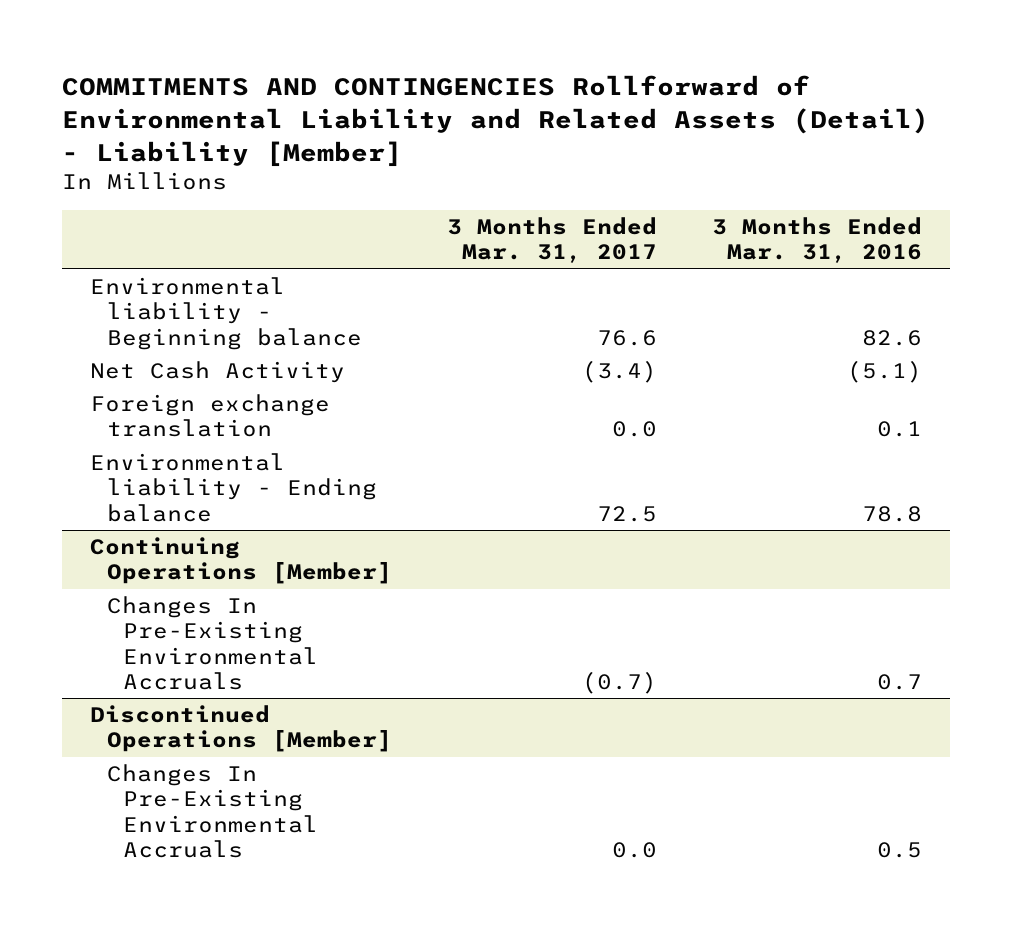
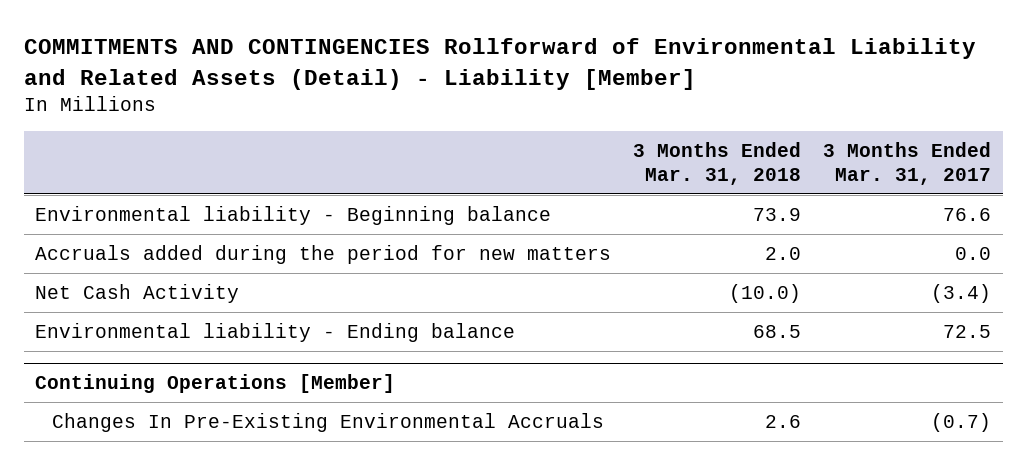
- | 3 Months Ended Mar. 31, 2017 | 3 Months Ended Mar. 31, 2016
+ | 3 Months Ended Mar. 31, 2018 | 3 Months Ended Mar. 31, 2017
+ Accruals added during the period for new matters | 2.0 | 0.0
- Foreign exchange translation | 0.0 | 0.1
- Discontinued Operations [Member]
- Changes In Pre-Existing Environmental Accruals | 0.0 | 0.5

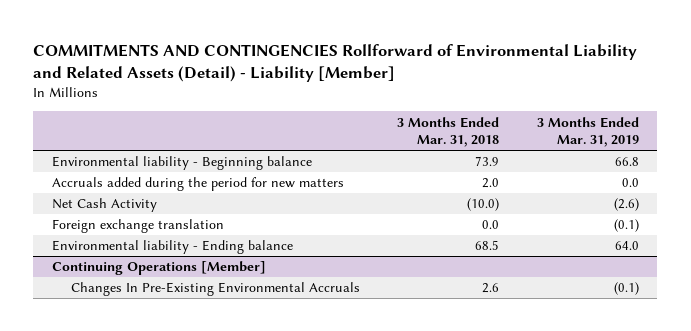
- | 3 Months Ended Mar. 31, 2018 | 3 Months Ended Mar. 31, 2017
+ | 3 Months Ended Mar. 31, 2018 | 3 Months Ended Mar. 31, 2019
+ Foreign exchange translation | 0.0 | (0.1)

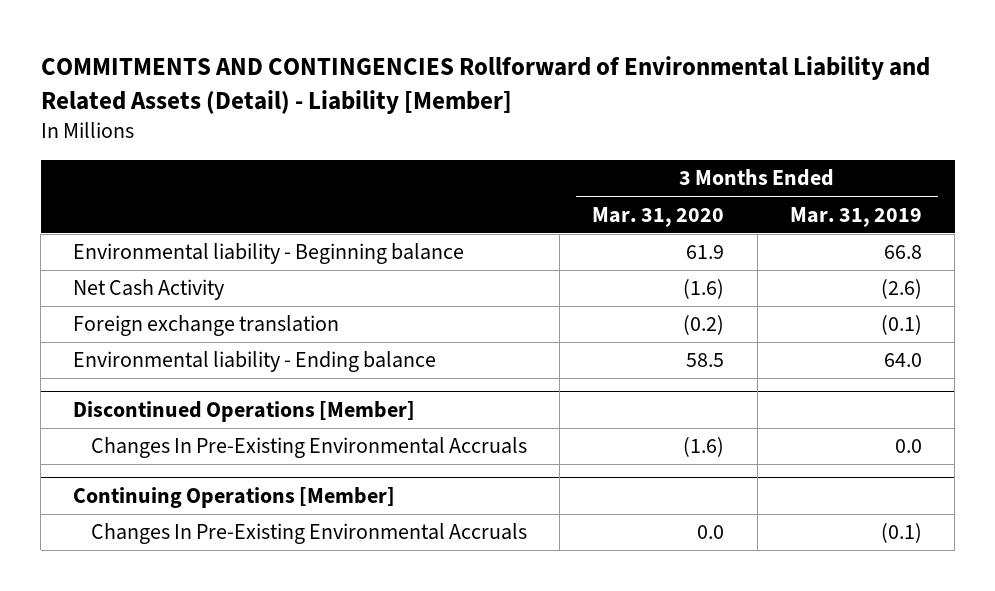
- | 3 Months Ended Mar. 31, 2018 | 3 Months Ended Mar. 31, 2019
+ | 3 Months Ended Mar. 31, 2020 | 3 Months Ended Mar. 31, 2019
- Accruals added during the period for new matters | 2.0 | 0.0
+ Discontinued Operations [Member]
+ Changes In Pre-Existing Environmental Accruals | (1.6) | 0.0

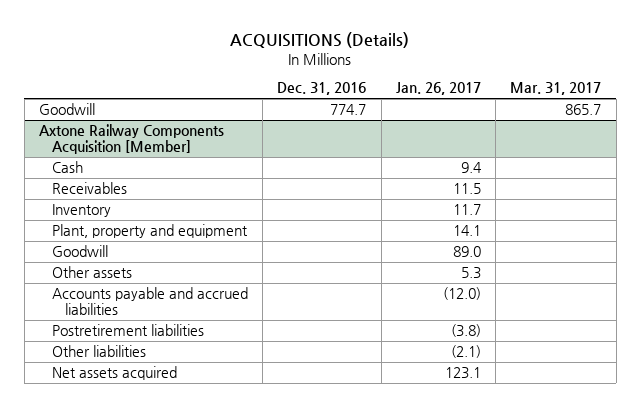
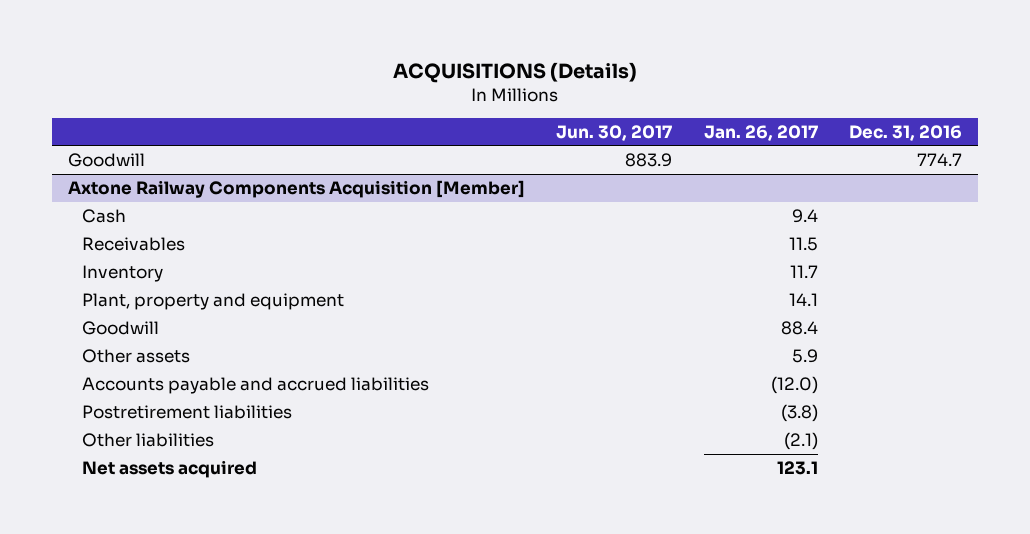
- | Dec. 31, 2016 | Jan. 26, 2017 | Mar. 31, 2017
+ | Jun. 30, 2017 | Jan. 26, 2017 | Dec. 31, 2016
@ Axtone Railway Components Acquisition [Member]
- Goodwill | | 89.0 |
- Other assets | | 5.3 |
+ Goodwill | | 88.4 |
+ Other assets | | 5.9 |

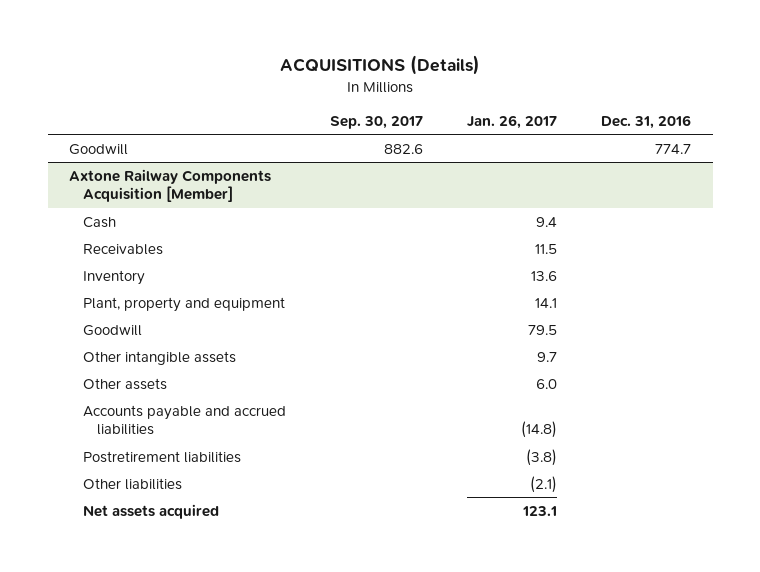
- | Jun. 30, 2017 | Jan. 26, 2017 | Dec. 31, 2016
+ | Sep. 30, 2017 | Jan. 26, 2017 | Dec. 31, 2016
@ Axtone Railway Components Acquisition [Member]
- Inventory | | 11.7 |
+ Inventory | | 13.6 |
- Goodwill | | 88.4 |
- Other assets | | 5.9 |
- Accounts payable and accrued liabilities | | (12.0) |
+ Goodwill | | 79.5 |
+ Other intangible assets | | 9.7 |
+ Other assets | | 6.0 |
+ Accounts payable and accrued liabilities | | (14.8) |

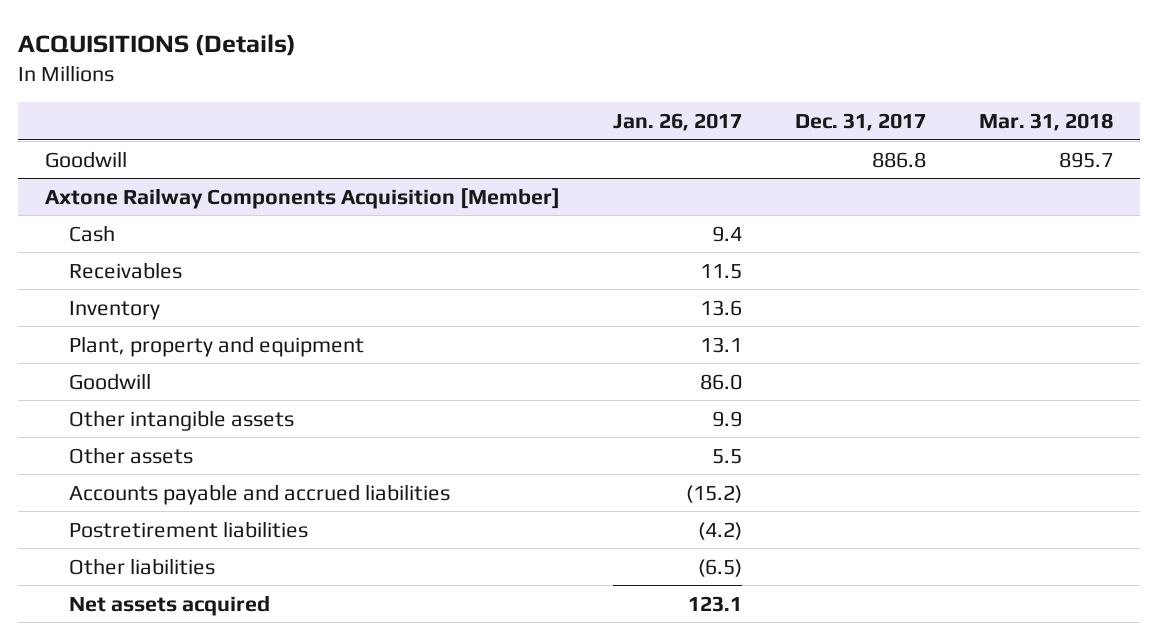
- | Sep. 30, 2017 | Jan. 26, 2017 | Dec. 31, 2016
+ | Jan. 26, 2017 | Dec. 31, 2017 | Mar. 31, 2018
@ Axtone Railway Components Acquisition [Member]
- Plant, property and equipment | | 14.1 |
- Goodwill | | 79.5 |
- Other intangible assets | | 9.7 |
- Other assets | | 6.0 |
- Accounts payable and accrued liabilities | | (14.8) |
- Postretirement liabilities | | (3.8) |
- Other liabilities | | (2.1) |
+ Plant, property and equipment | 13.1 | |
+ Goodwill | 86.0 | |
+ Other intangible assets | 9.9 | |
+ Other assets | 5.5 | |
+ Accounts payable and accrued liabilities | (15.2) | |
+ Postretirement liabilities | (4.2) | |
+ Other liabilities | (6.5) | |

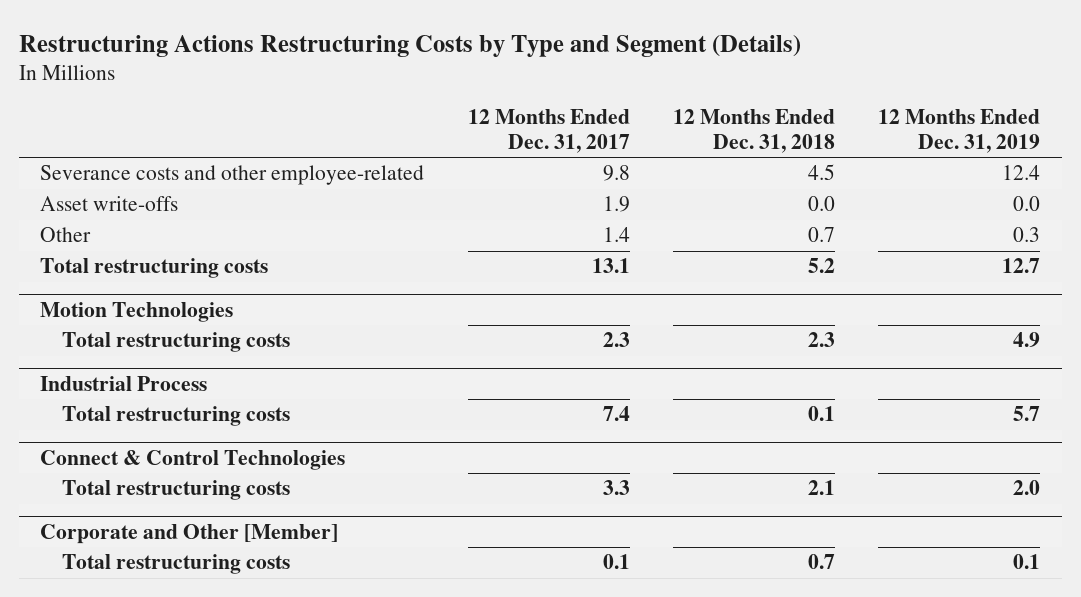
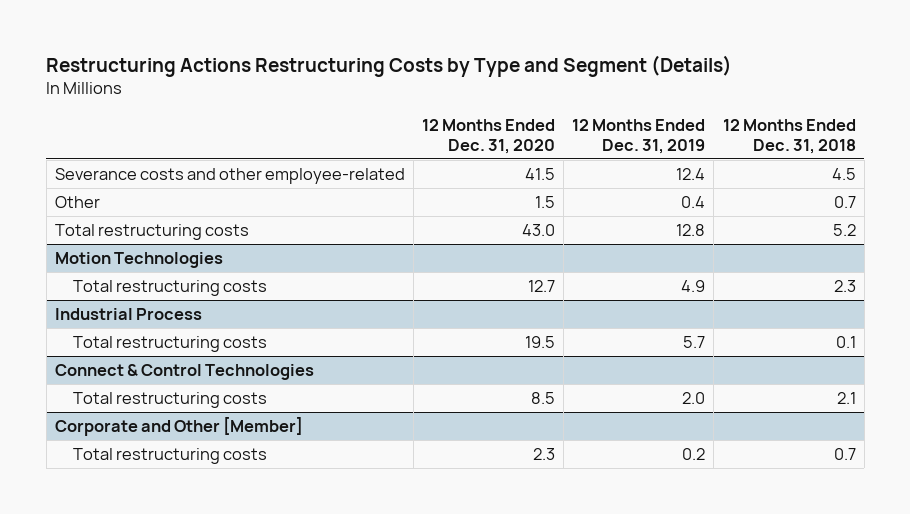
- | 12 Months Ended Dec. 31, 2017 | 12 Months Ended Dec. 31, 2018 | 12 Months Ended Dec. 31, 2019
+ | 12 Months Ended Dec. 31, 2020 | 12 Months Ended Dec. 31, 2019 | 12 Months Ended Dec. 31, 2018
- Asset write-offs | 1.9 | 0.0 | 0.0
- Other | 1.4 | 0.7 | 0.3
- Total restructuring costs | 13.1 | 5.2 | 12.7
+ Other | 1.5 | 0.4 | 0.7
+ Total restructuring costs | 43.0 | 12.8 | 5.2
@ Corporate and Other [Member]
- Total restructuring costs | 0.1 | 0.7 | 0.1
+ Total restructuring costs | 2.3 | 0.2 | 0.7

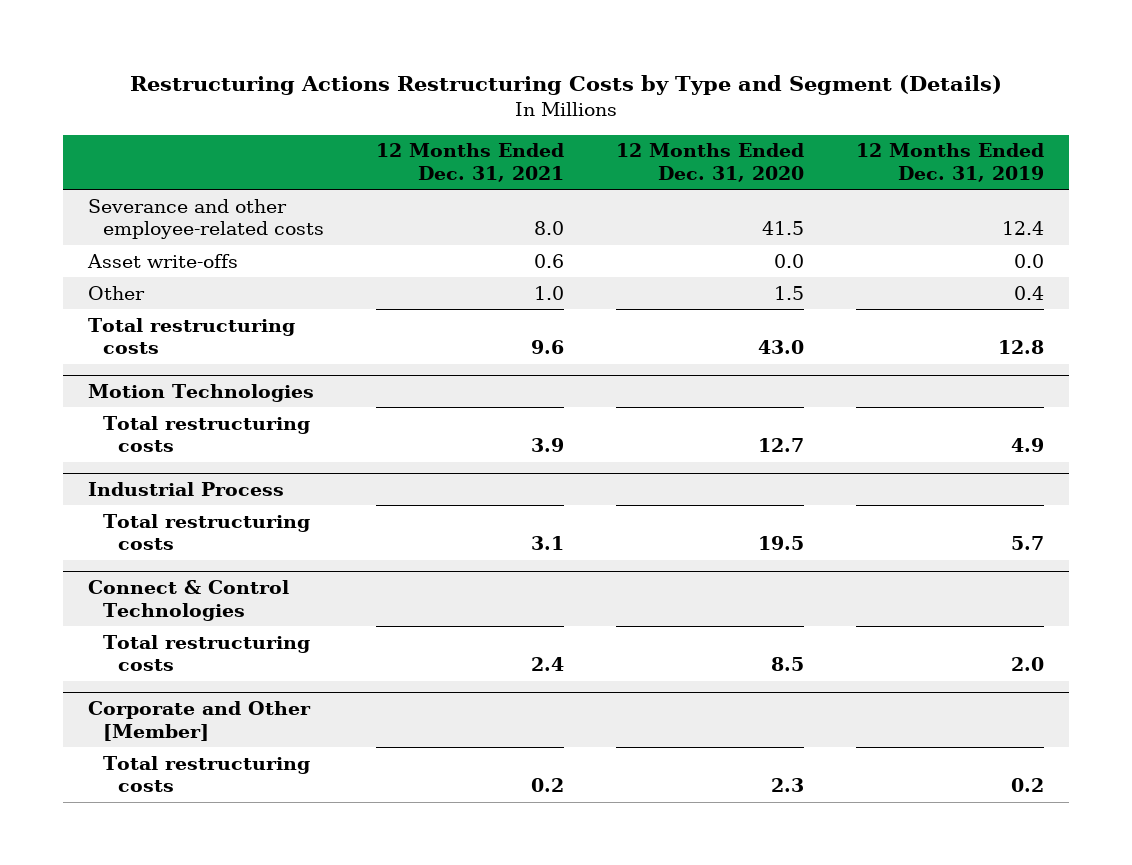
- | 12 Months Ended Dec. 31, 2020 | 12 Months Ended Dec. 31, 2019 | 12 Months Ended Dec. 31, 2018
+ | 12 Months Ended Dec. 31, 2021 | 12 Months Ended Dec. 31, 2020 | 12 Months Ended Dec. 31, 2019
- Severance costs and other employee-related | 41.5 | 12.4 | 4.5
+ Severance and other employee-related costs | 8.0 | 41.5 | 12.4
+ Asset write-offs | 0.6 | 0.0 | 0.0

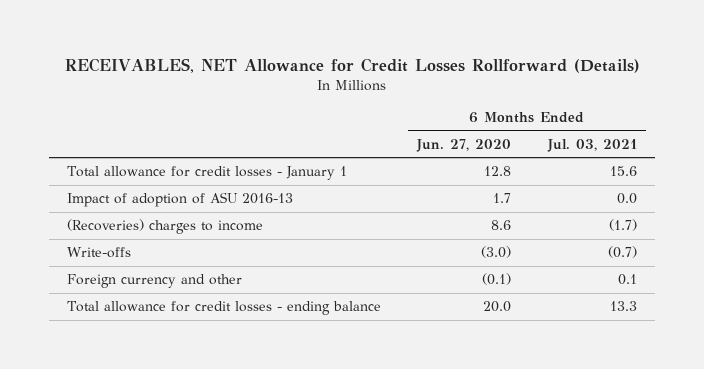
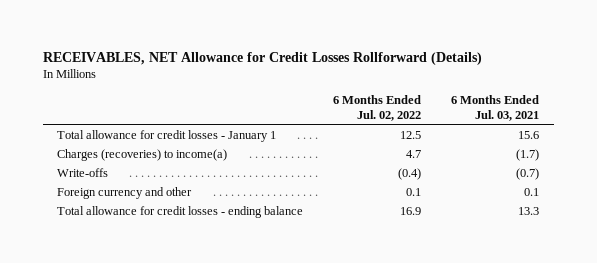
- | 6 Months Ended Jun. 27, 2020 | 6 Months Ended Jul. 03, 2021
+ | 6 Months Ended Jul. 02, 2022 | 6 Months Ended Jul. 03, 2021
- Impact of adoption of ASU 2016-13 | 1.7 | 0.0
- (Recoveries) charges to income | 8.6 | (1.7)
+ Charges (recoveries) to income(a) | 4.7 | (1.7)

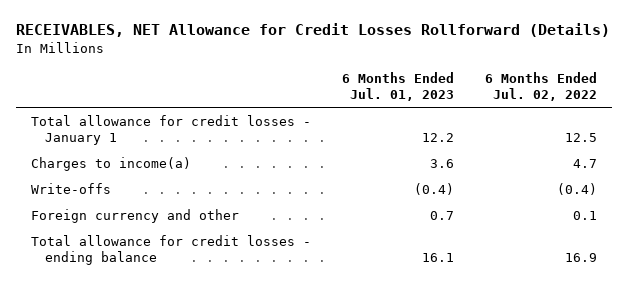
- | 6 Months Ended Jul. 02, 2022 | 6 Months Ended Jul. 03, 2021
+ | 6 Months Ended Jul. 01, 2023 | 6 Months Ended Jul. 02, 2022
- Charges (recoveries) to income(a) | 4.7 | (1.7)
+ Charges to income(a) | 3.6 | 4.7

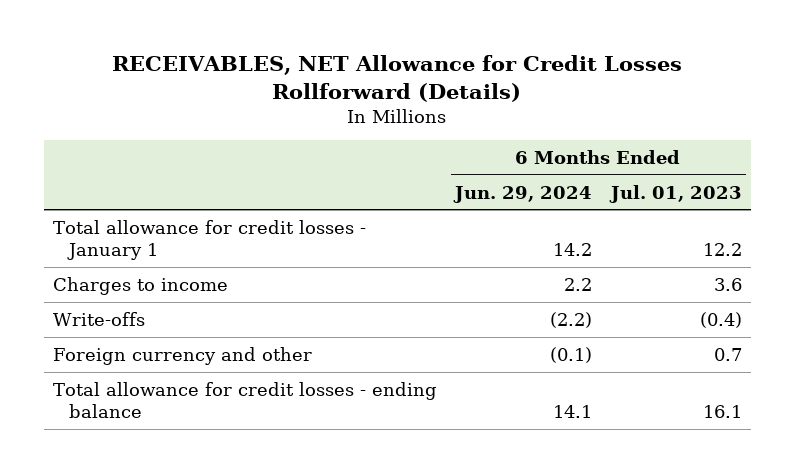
- | 6 Months Ended Jul. 01, 2023 | 6 Months Ended Jul. 02, 2022
+ | 6 Months Ended Jun. 29, 2024 | 6 Months Ended Jul. 01, 2023
- Charges to income(a) | 3.6 | 4.7
+ Charges to income | 2.2 | 3.6

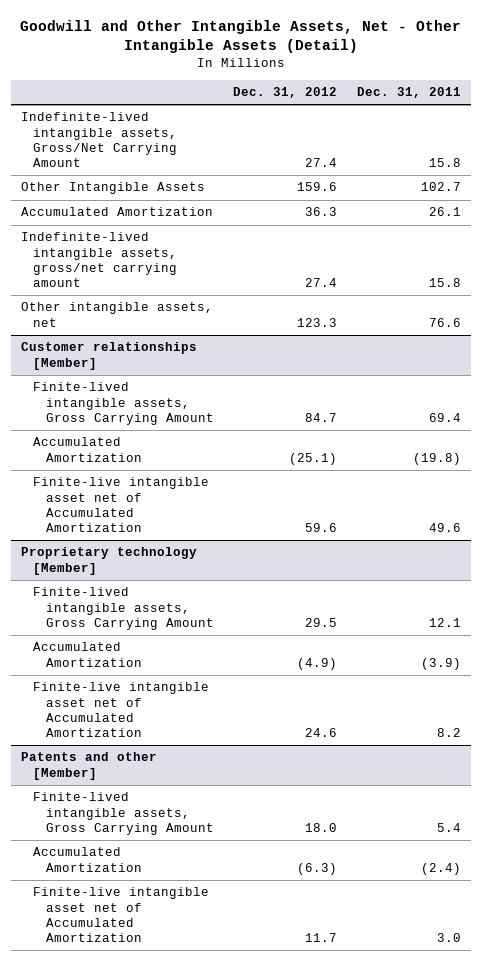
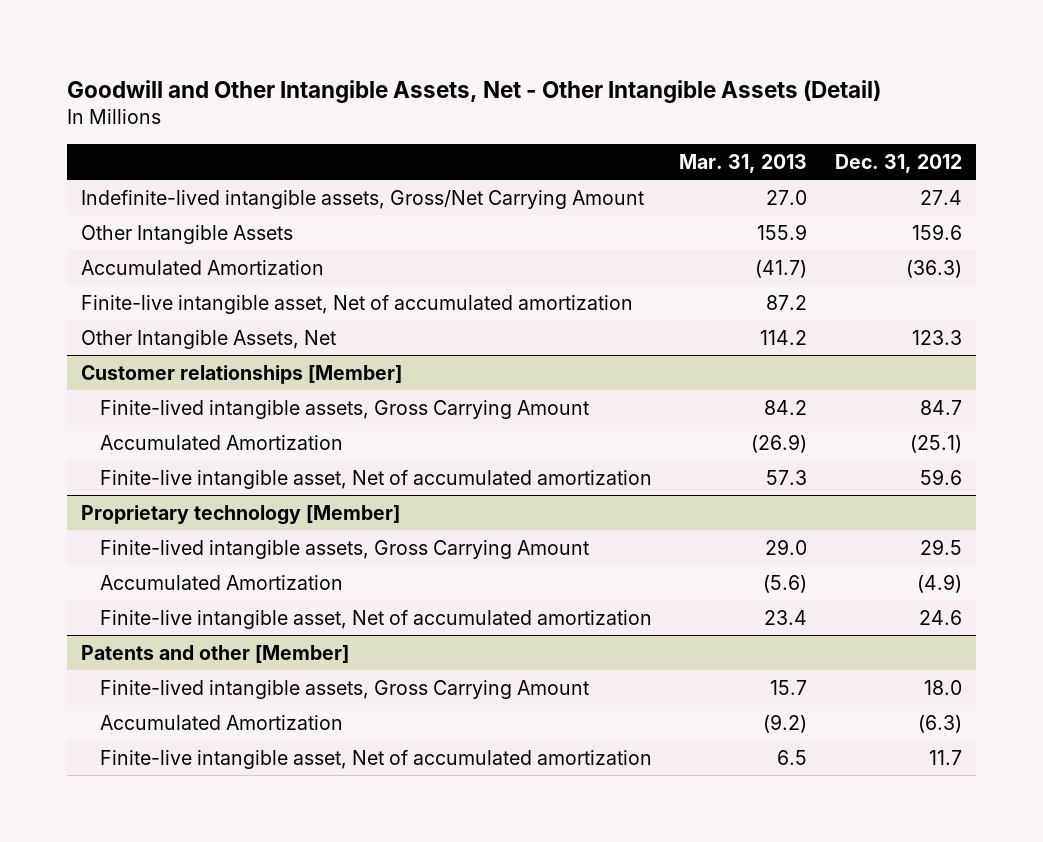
- | Dec. 31, 2012 | Dec. 31, 2011
+ | Mar. 31, 2013 | Dec. 31, 2012
- Accumulated Amortization | 36.3 | 26.1
- Indefinite-lived intangible assets, gross/net carrying amount | 27.4 | 15.8
- Other intangible assets, net | 123.3 | 76.6
+ Accumulated Amortization | (41.7) | (36.3)
+ Finite-live intangible asset, Net of accumulated amortization | 87.2 |
+ Other Intangible Assets, Net | 114.2 | 123.3
@ Customer relationships [Member]
- Finite-live intangible asset net of Accumulated Amortization | 59.6 | 49.6
+ Finite-live intangible asset, Net of accumulated amortization | 57.3 | 59.6
@ Proprietary technology [Member]
- Finite-live intangible asset net of Accumulated Amortization | 24.6 | 8.2
+ Finite-live intangible asset, Net of accumulated amortization | 23.4 | 24.6
@ Patents and other [Member]
- Finite-live intangible asset net of Accumulated Amortization | 11.7 | 3.0
+ Finite-live intangible asset, Net of accumulated amortization | 6.5 | 11.7

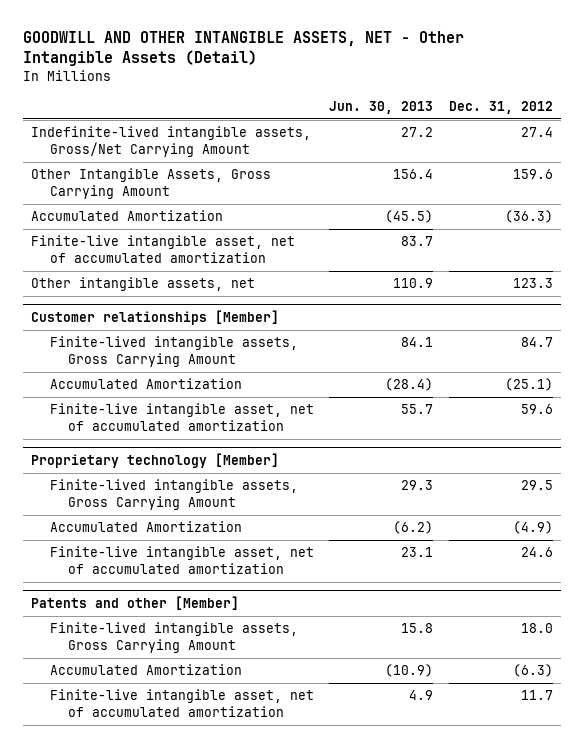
- Goodwill and Other Intangible Assets, Net - Other Intangible Assets (Detail)
+ GOODWILL AND OTHER INTANGIBLE ASSETS, NET - Other Intangible Assets (Detail)
- | Mar. 31, 2013 | Dec. 31, 2012
+ | Jun. 30, 2013 | Dec. 31, 2012
- Other Intangible Assets | 155.9 | 159.6
+ Other Intangible Assets, Gross Carrying Amount | 156.4 | 159.6
- Finite-live intangible asset, Net of accumulated amortization | 87.2 |
- Other Intangible Assets, Net | 114.2 | 123.3
+ Finite-live intangible asset, net of accumulated amortization | 83.7 |
+ Other intangible assets, net | 110.9 | 123.3
@ Customer relationships [Member]
- Finite-live intangible asset, Net of accumulated amortization | 57.3 | 59.6
+ Finite-live intangible asset, net of accumulated amortization | 55.7 | 59.6
@ Proprietary technology [Member]
- Finite-live intangible asset, Net of accumulated amortization | 23.4 | 24.6
+ Finite-live intangible asset, net of accumulated amortization | 23.1 | 24.6
@ Patents and other [Member]
- Finite-live intangible asset, Net of accumulated amortization | 6.5 | 11.7
+ Finite-live intangible asset, net of accumulated amortization | 4.9 | 11.7

